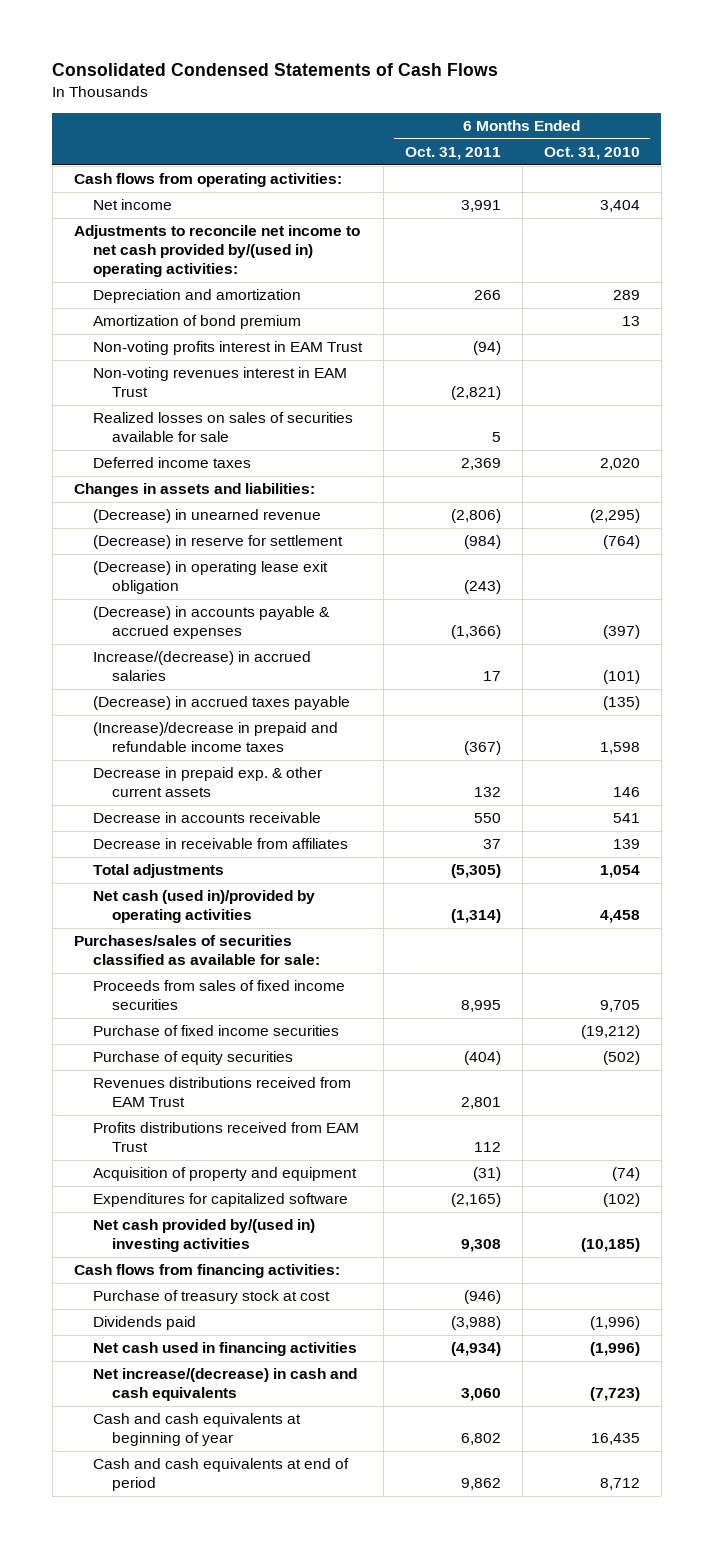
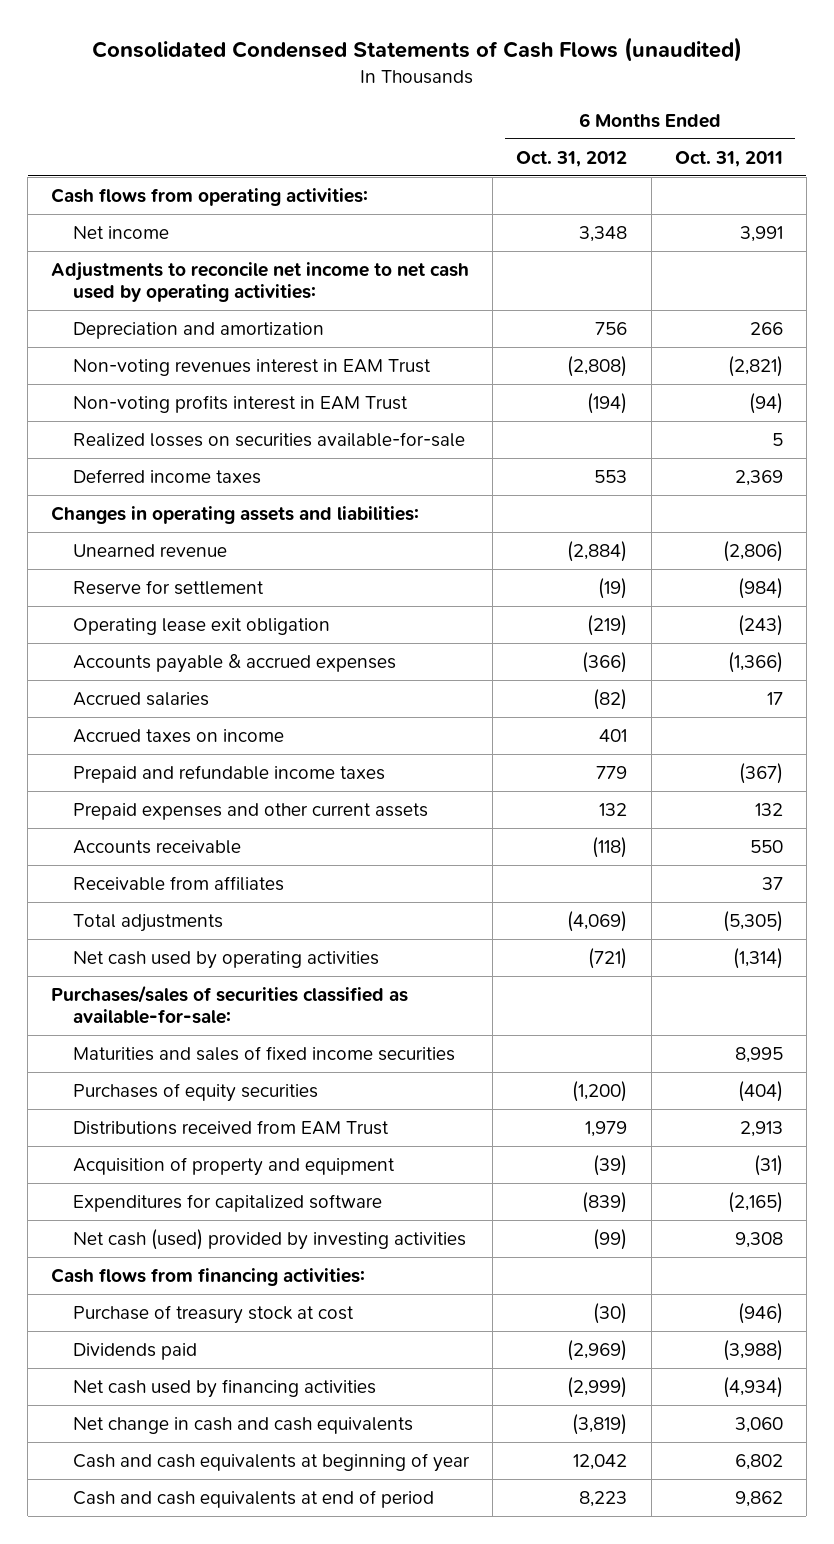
- Consolidated Condensed Statements of Cash Flows
+ Consolidated Condensed Statements of Cash Flows (unaudited)
- | 6 Months Ended Oct. 31, 2011 | 6 Months Ended Oct. 31, 2010
+ | 6 Months Ended Oct. 31, 2012 | 6 Months Ended Oct. 31, 2011
- Adjustments to reconcile net income to net cash provided by/(used in) operating activities:
+ Adjustments to reconcile net income to net cash used by operating activities:
- Amortization of bond premium | | 13
- Realized losses on sales of securities available for sale | 5 |
moved down: Non-voting profits interest in EAM Trust | (194) | (94)
+ Realized losses on securities available-for-sale | | 5
- Changes in assets and liabilities:
- (Decrease) in unearned revenue | (2,806) | (2,295)
- (Decrease) in reserve for settlement | (984) | (764)
- (Decrease) in operating lease exit obligation | (243) |
- (Decrease) in accounts payable & accrued expenses | (1,366) | (397)
- Increase/(decrease) in accrued salaries | 17 | (101)
- (Decrease) in accrued taxes payable | | (135)
- (Increase)/decrease in prepaid and refundable income taxes | (367) | 1,598
- Decrease in prepaid exp. & other current assets | 132 | 146
- Decrease in accounts receivable | 550 | 541
- Decrease in receivable from affiliates | 37 | 139
+ Changes in operating assets and liabilities:
+ Unearned revenue | (2,884) | (2,806)
+ Reserve for settlement | (19) | (984)
+ Operating lease exit obligation | (219) | (243)
+ Accounts payable & accrued expenses | (366) | (1,366)
+ Accrued salaries | (82) | 17
+ Accrued taxes on income | 401 |
+ Prepaid and refundable income taxes | 779 | (367)
+ Prepaid expenses and other current assets | 132 | 132
+ Accounts receivable | (118) | 550
+ Receivable from affiliates | | 37
- Net cash (used in)/provided by operating activities | (1,314) | 4,458
- Purchases/sales of securities classified as available for sale:
- Proceeds from sales of fixed income securities | 8,995 | 9,705
- Purchase of fixed income securities | | (19,212)
- Purchase of equity securities | (404) | (502)
- Revenues distributions received from EAM Trust | 2,801 |
- Profits distributions received from EAM Trust | 112 |
+ Net cash used by operating activities | (721) | (1,314)
+ Purchases/sales of securities classified as available-for-sale:
+ Maturities and sales of fixed income securities | | 8,995
+ Purchases of equity securities | (1,200) | (404)
+ Distributions received from EAM Trust | 1,979 | 2,913
- Net cash provided by/(used in) investing activities | 9,308 | (10,185)
+ Net cash (used) provided by investing activities | (99) | 9,308
- Net cash used in financing activities | (4,934) | (1,996)
- Net increase/(decrease) in cash and cash equivalents | 3,060 | (7,723)
+ Net cash used by financing activities | (2,999) | (4,934)
+ Net change in cash and cash equivalents | (3,819) | 3,060

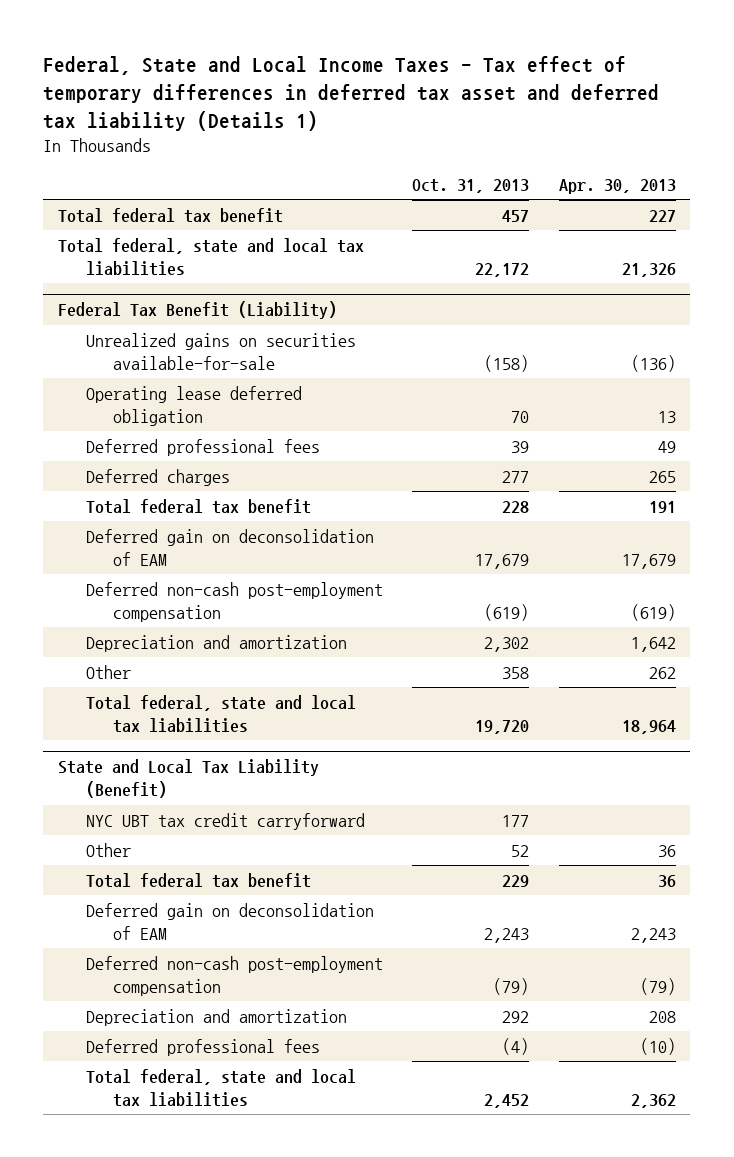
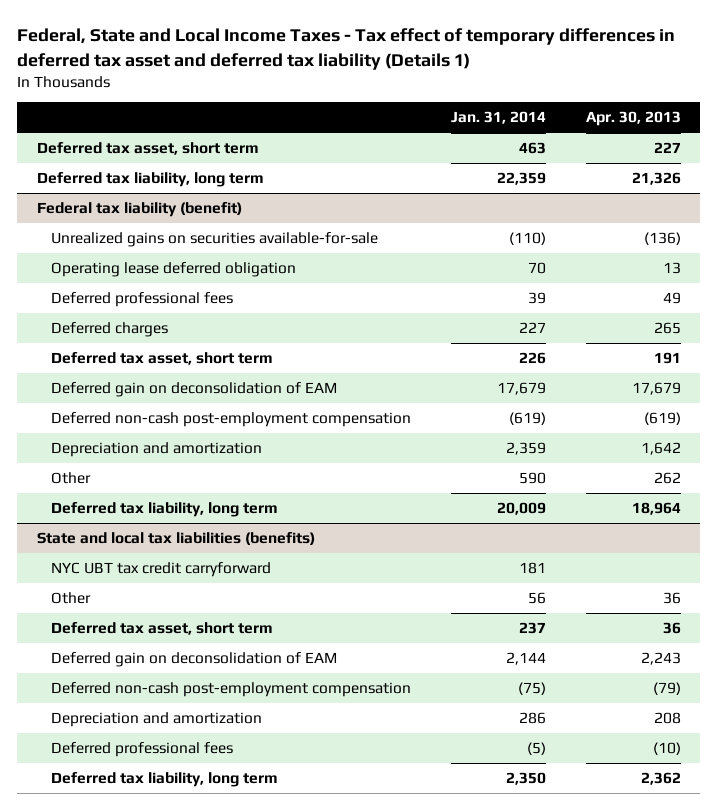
- | Oct. 31, 2013 | Apr. 30, 2013
+ | Jan. 31, 2014 | Apr. 30, 2013
- Total federal tax benefit | 457 | 227
- Total federal, state and local tax liabilities | 22,172 | 21,326
- Federal Tax Benefit (Liability)
+ Deferred tax asset, short term | 463 | 227
+ Deferred tax liability, long term | 22,359 | 21,326
+ Federal tax liability (benefit)
- Total federal tax benefit | 228 | 191
+ Deferred tax asset, short term | 226 | 191
- Total federal, state and local tax liabilities | 19,720 | 18,964
- State and Local Tax Liability (Benefit)
+ Deferred tax liability, long term | 20,009 | 18,964
+ State and local tax liabilities (benefits)
- Total federal tax benefit | 229 | 36
+ Deferred tax asset, short term | 237 | 36
- Total federal, state and local tax liabilities | 2,452 | 2,362
+ Deferred tax liability, long term | 2,350 | 2,362

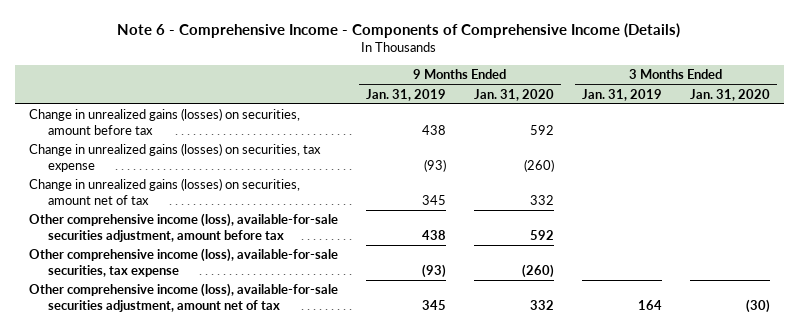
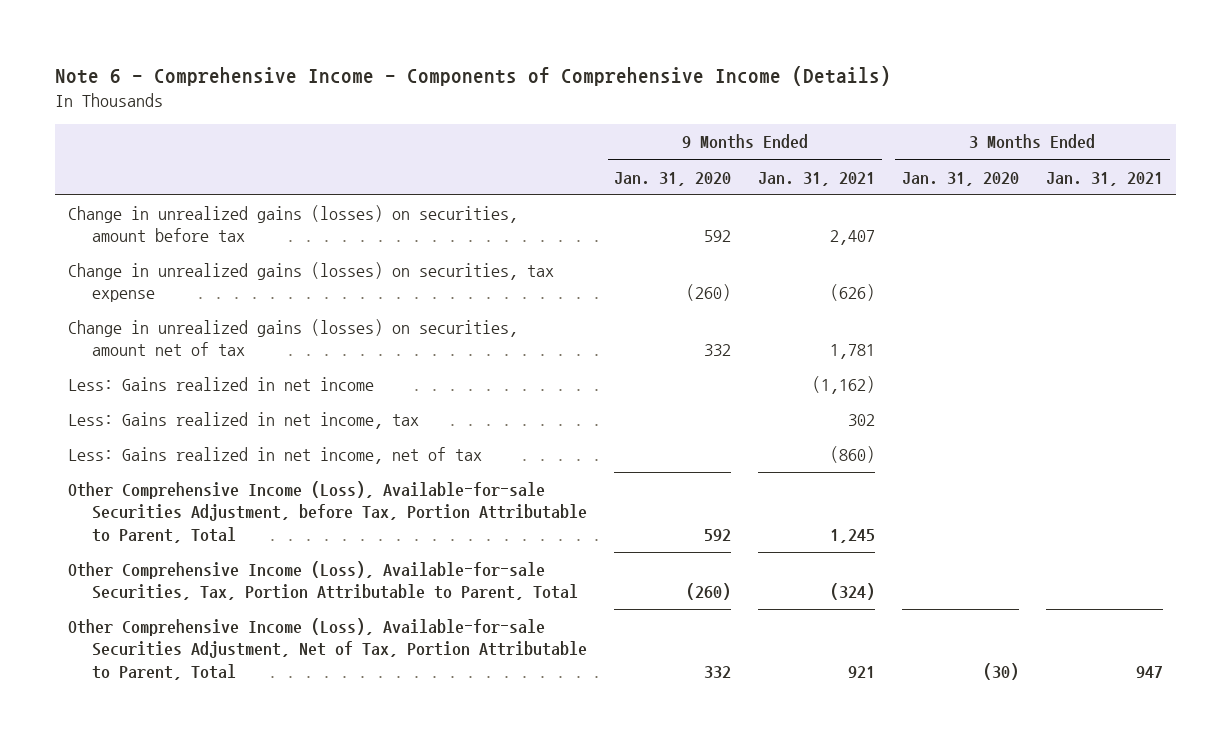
- | 9 Months Ended Jan. 31, 2019 | 9 Months Ended Jan. 31, 2020 | 3 Months Ended Jan. 31, 2019 | 3 Months Ended Jan. 31, 2020
+ | 9 Months Ended Jan. 31, 2020 | 9 Months Ended Jan. 31, 2021 | 3 Months Ended Jan. 31, 2020 | 3 Months Ended Jan. 31, 2021
- Other comprehensive income (loss), available-for-sale securities adjustment, amount before tax | 438 | 592 | |
- Other comprehensive income (loss), available-for-sale securities, tax expense | (93) | (260) | |
- Other comprehensive income (loss), available-for-sale securities adjustment, amount net of tax | 345 | 332 | 164 | (30)
+ Less: Gains realized in net income | | (1,162) | |
+ Less: Gains realized in net income, tax | | 302 | |
+ Less: Gains realized in net income, net of tax | | (860) | |
+ Other Comprehensive Income (Loss), Available-for-sale Securities Adjustment, before Tax, Portion Attributable to Parent, Total | 592 | 1,245 | |
+ Other Comprehensive Income (Loss), Available-for-sale Securities, Tax, Portion Attributable to Parent, Total | (260) | (324) | |
+ Other Comprehensive Income (Loss), Available-for-sale Securities Adjustment, Net of Tax, Portion Attributable to Parent, Total | 332 | 921 | (30) | 947

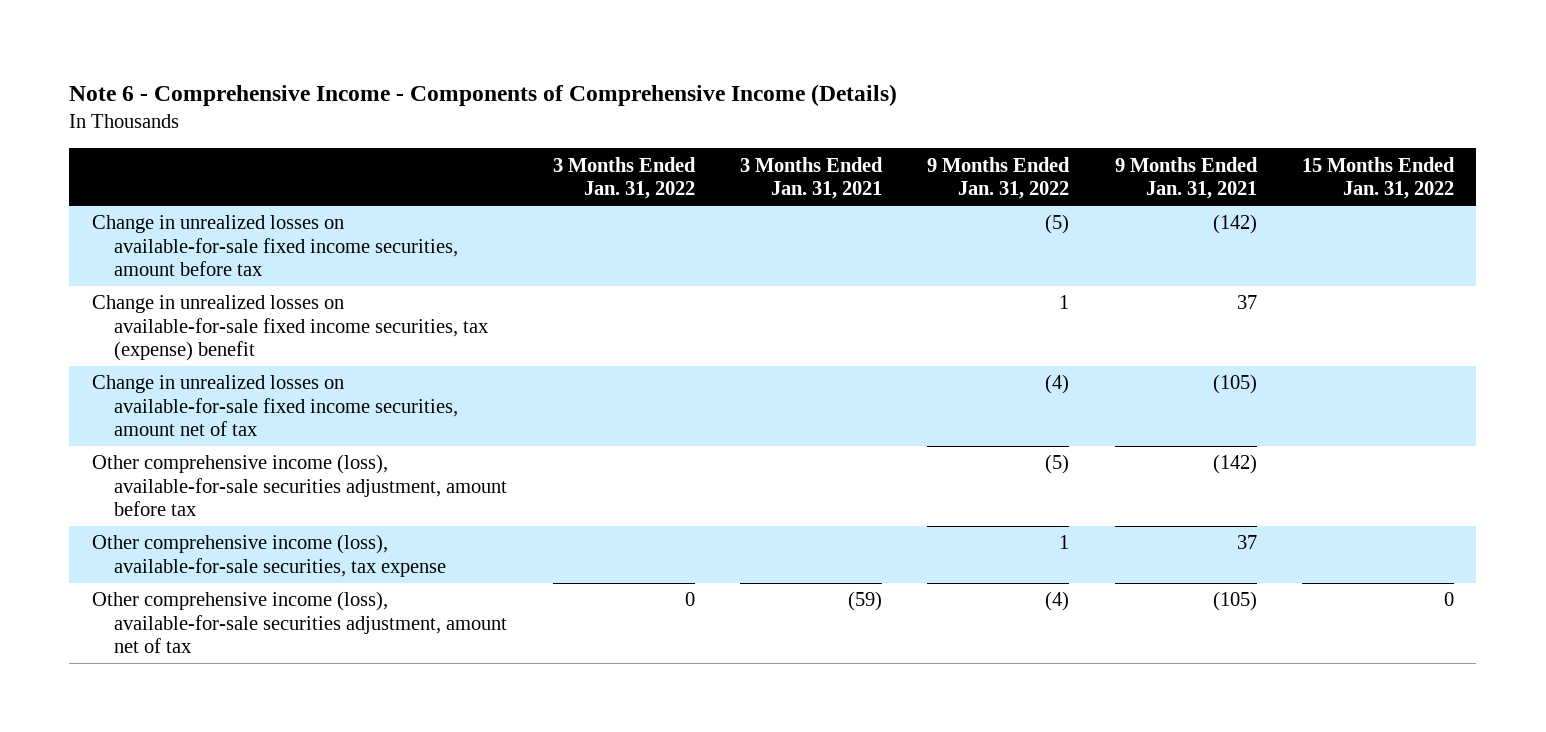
- | 9 Months Ended Jan. 31, 2020 | 9 Months Ended Jan. 31, 2021 | 3 Months Ended Jan. 31, 2020 | 3 Months Ended Jan. 31, 2021
+ | 3 Months Ended Jan. 31, 2022 | 3 Months Ended Jan. 31, 2021 | 9 Months Ended Jan. 31, 2022 | 9 Months Ended Jan. 31, 2021 | 15 Months Ended Jan. 31, 2022
- Change in unrealized gains (losses) on securities, amount before tax | 592 | 2,407 | |
- Change in unrealized gains (losses) on securities, tax expense | (260) | (626) | |
- Change in unrealized gains (losses) on securities, amount net of tax | 332 | 1,781 | |
- Less: Gains realized in net income | | (1,162) | |
- Less: Gains realized in net income, tax | | 302 | |
- Less: Gains realized in net income, net of tax | | (860) | |
- Other Comprehensive Income (Loss), Available-for-sale Securities Adjustment, before Tax, Portion Attributable to Parent, Total | 592 | 1,245 | |
- Other Comprehensive Income (Loss), Available-for-sale Securities, Tax, Portion Attributable to Parent, Total | (260) | (324) | |
- Other Comprehensive Income (Loss), Available-for-sale Securities Adjustment, Net of Tax, Portion Attributable to Parent, Total | 332 | 921 | (30) | 947
+ Change in unrealized losses on available-for-sale fixed income securities, amount before tax | | | (5) | (142) |
+ Change in unrealized losses on available-for-sale fixed income securities, tax (expense) benefit | | | 1 | 37 |
+ Change in unrealized losses on available-for-sale fixed income securities, amount net of tax | | | (4) | (105) |
+ Other comprehensive income (loss), available-for-sale securities adjustment, amount before tax | | | (5) | (142) |
+ Other comprehensive income (loss), available-for-sale securities, tax expense | | | 1 | 37 |
+ Other comprehensive income (loss), available-for-sale securities adjustment, amount net of tax | 0 | (59) | (4) | (105) | 0

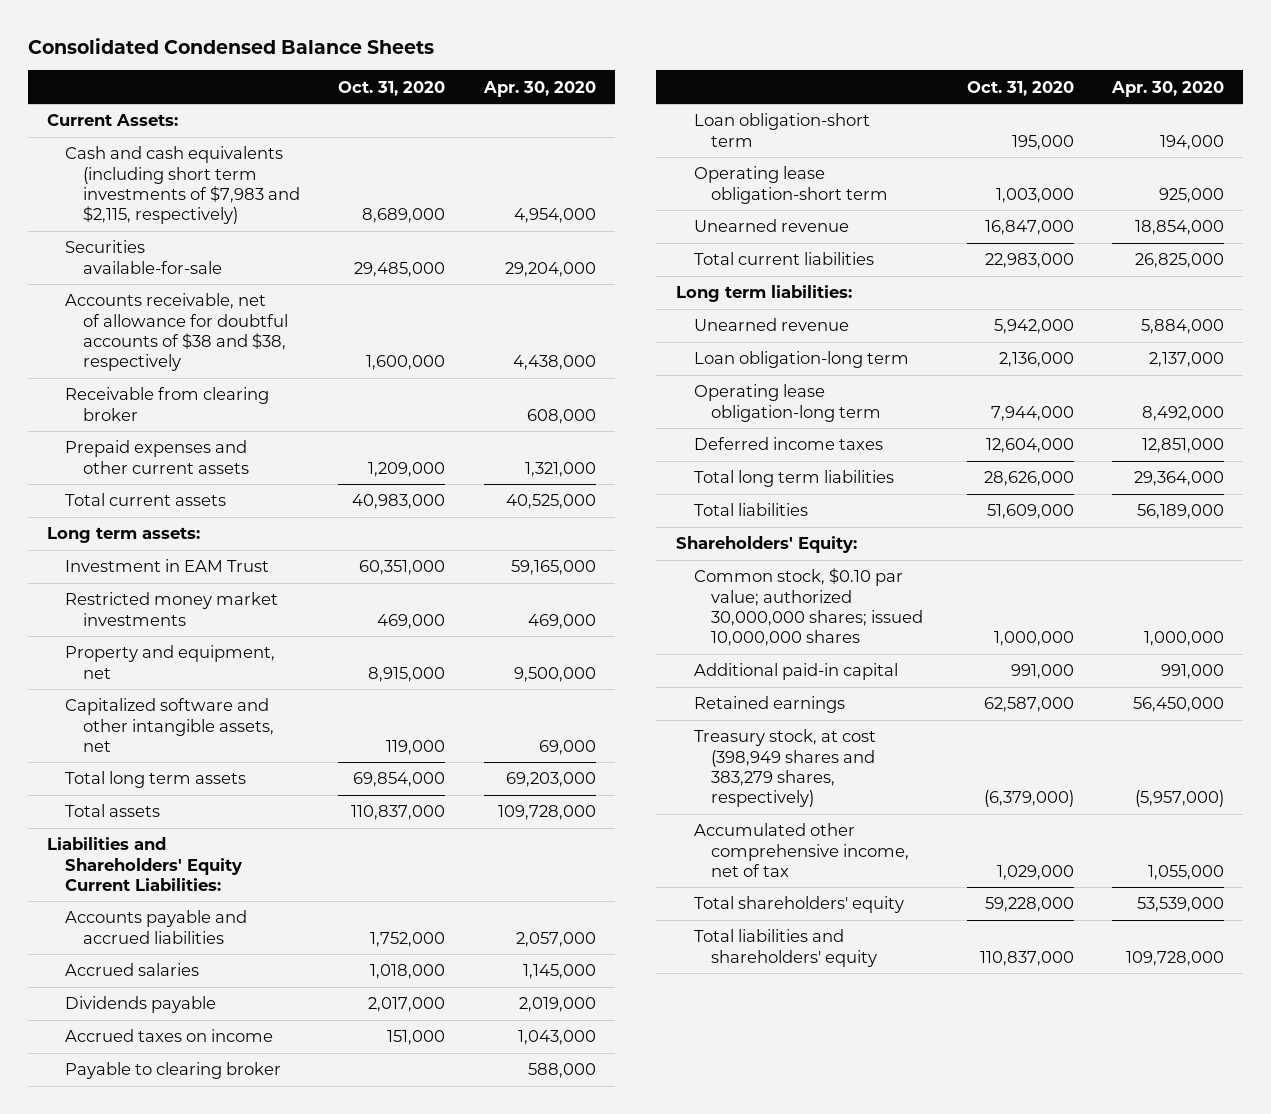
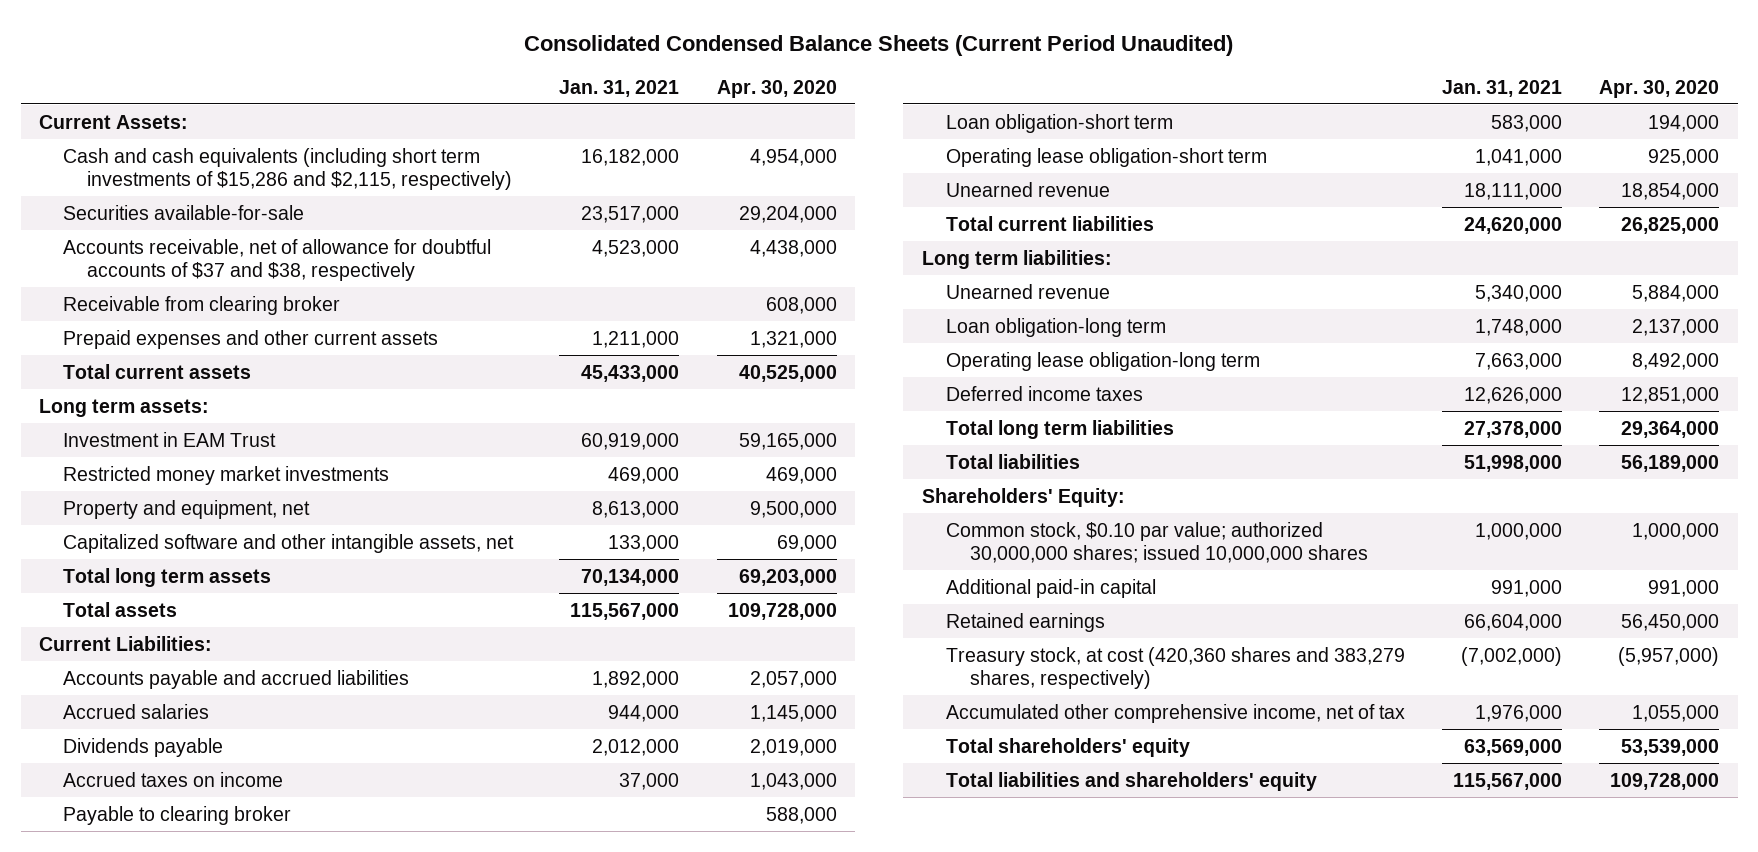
- Consolidated Condensed Balance Sheets
+ Consolidated Condensed Balance Sheets (Current Period Unaudited)
- | Oct. 31, 2020 | Apr. 30, 2020
+ | Jan. 31, 2021 | Apr. 30, 2020
- Cash and cash equivalents (including short term investments of $7,983 and $2,115, respectively) | 8,689,000 | 4,954,000
+ Cash and cash equivalents (including short term investments of $15,286 and $2,115, respectively) | 16,182,000 | 4,954,000
- Accounts receivable, net of allowance for doubtful accounts of $38 and $38, respectively | 1,600,000 | 4,438,000
+ Accounts receivable, net of allowance for doubtful accounts of $37 and $38, respectively | 4,523,000 | 4,438,000
- Liabilities and Shareholders' Equity Current Liabilities:
+ Current Liabilities:
- Treasury stock, at cost (398,949 shares and 383,279 shares, respectively) | (6,379,000) | (5,957,000)
+ Treasury stock, at cost (420,360 shares and 383,279 shares, respectively) | (7,002,000) | (5,957,000)

